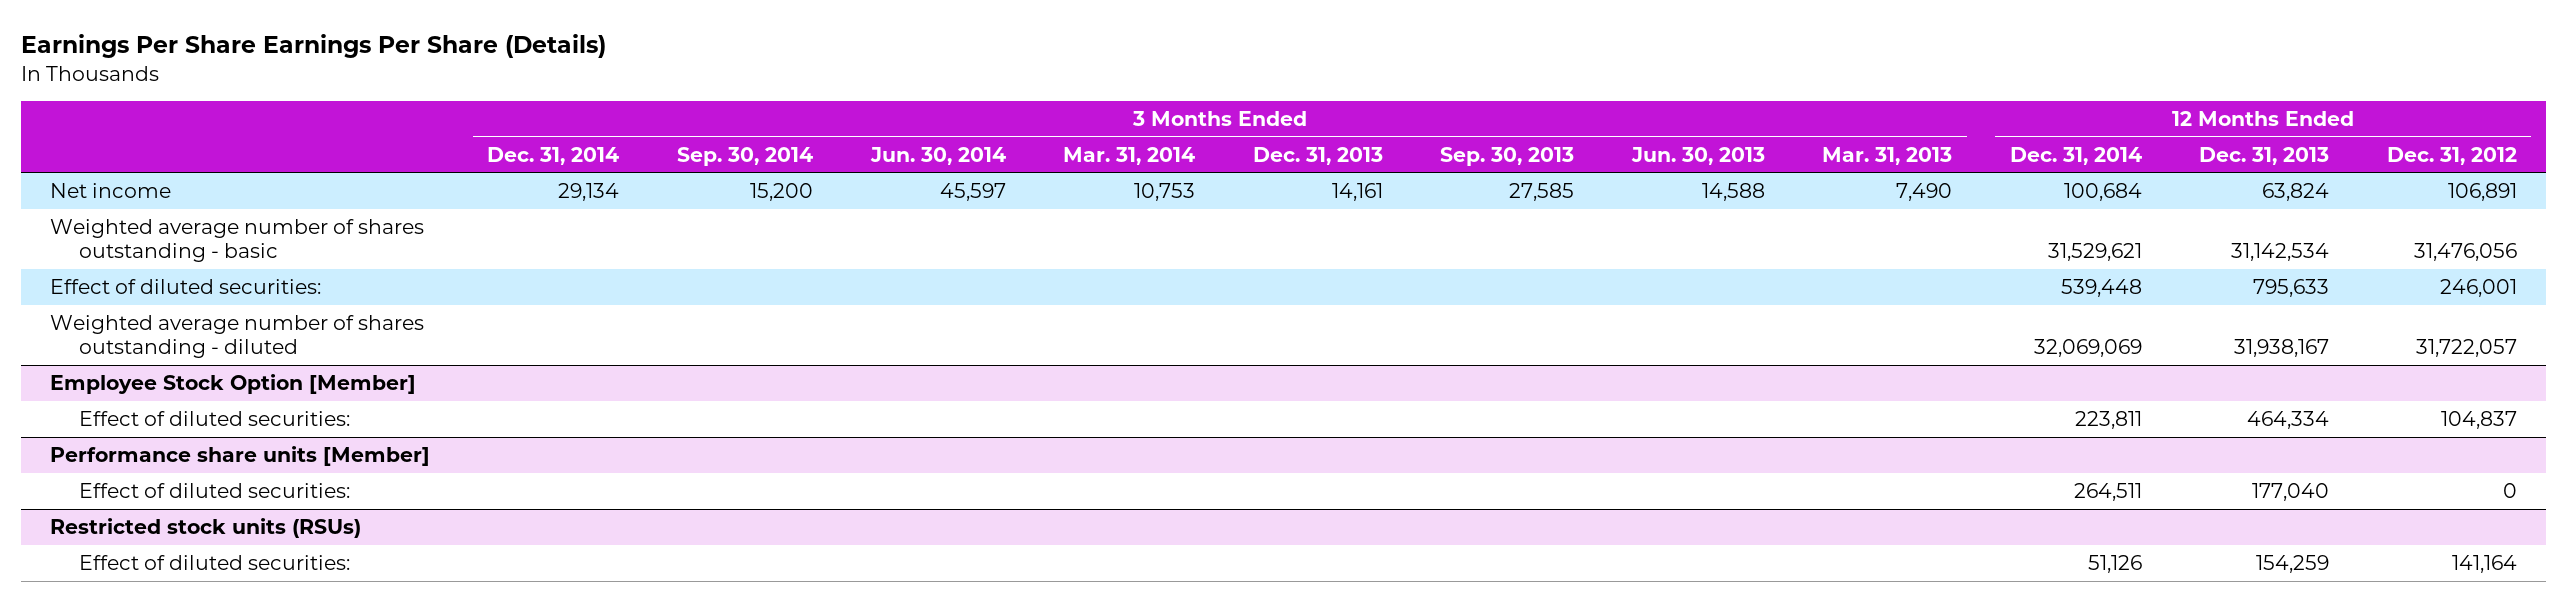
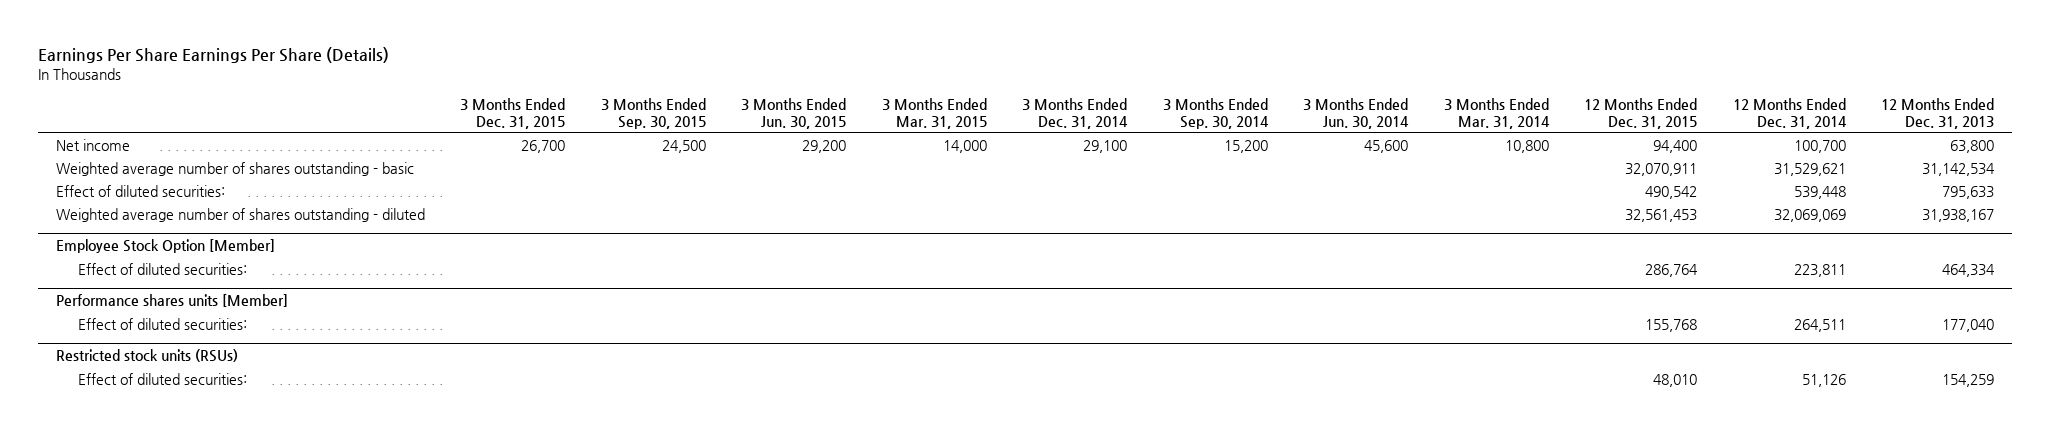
- | 3 Months Ended Dec. 31, 2014 | 3 Months Ended Sep. 30, 2014 | 3 Months Ended Jun. 30, 2014 | 3 Months Ended Mar. 31, 2014 | 3 Months Ended Dec. 31, 2013 | 3 Months Ended Sep. 30, 2013 | 3 Months Ended Jun. 30, 2013 | 3 Months Ended Mar. 31, 2013 | 12 Months Ended Dec. 31, 2014 | 12 Months Ended Dec. 31, 2013 | 12 Months Ended Dec. 31, 2012
+ | 3 Months Ended Dec. 31, 2015 | 3 Months Ended Sep. 30, 2015 | 3 Months Ended Jun. 30, 2015 | 3 Months Ended Mar. 31, 2015 | 3 Months Ended Dec. 31, 2014 | 3 Months Ended Sep. 30, 2014 | 3 Months Ended Jun. 30, 2014 | 3 Months Ended Mar. 31, 2014 | 12 Months Ended Dec. 31, 2015 | 12 Months Ended Dec. 31, 2014 | 12 Months Ended Dec. 31, 2013
- Net income | 29,134 | 15,200 | 45,597 | 10,753 | 14,161 | 27,585 | 14,588 | 7,490 | 100,684 | 63,824 | 106,891
+ Net income | 26,700 | 24,500 | 29,200 | 14,000 | 29,100 | 15,200 | 45,600 | 10,800 | 94,400 | 100,700 | 63,800
- Performance share units [Member]
+ Performance shares units [Member]

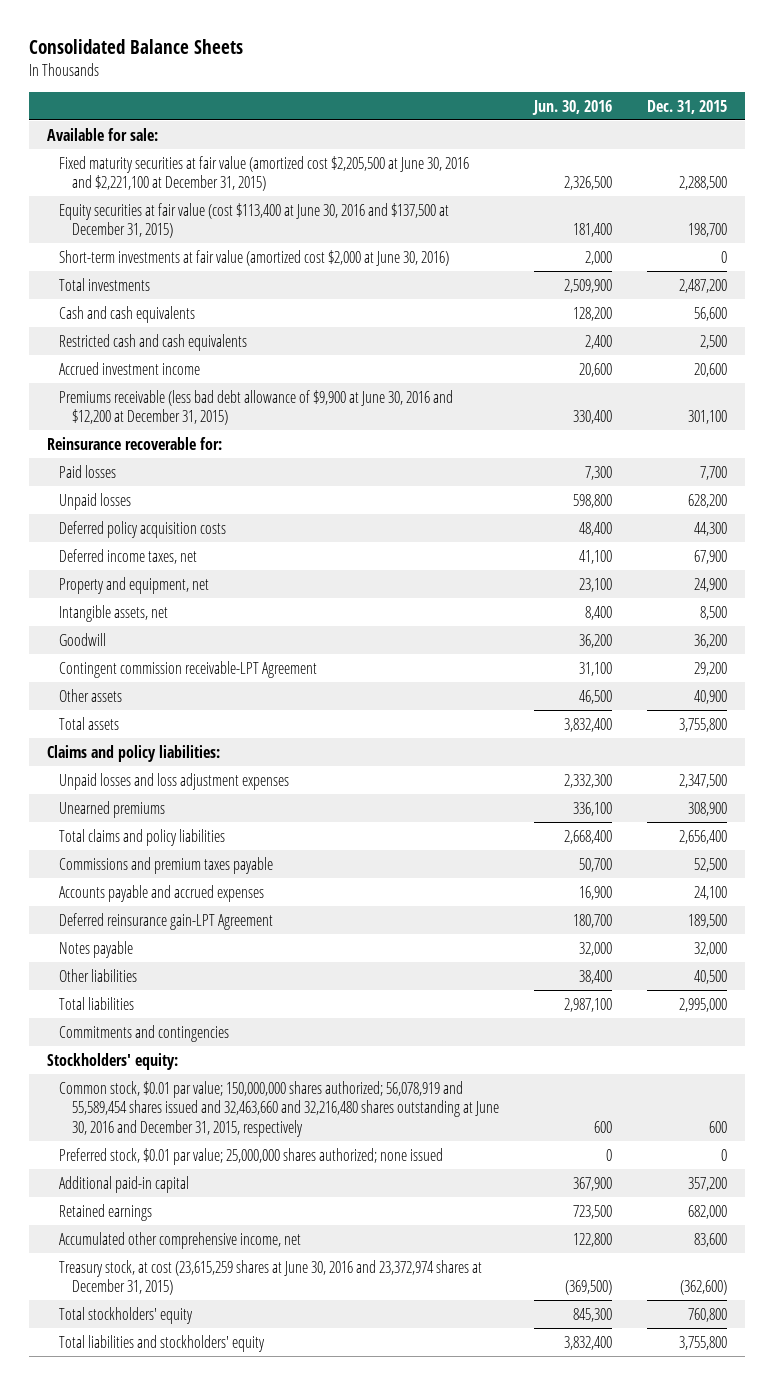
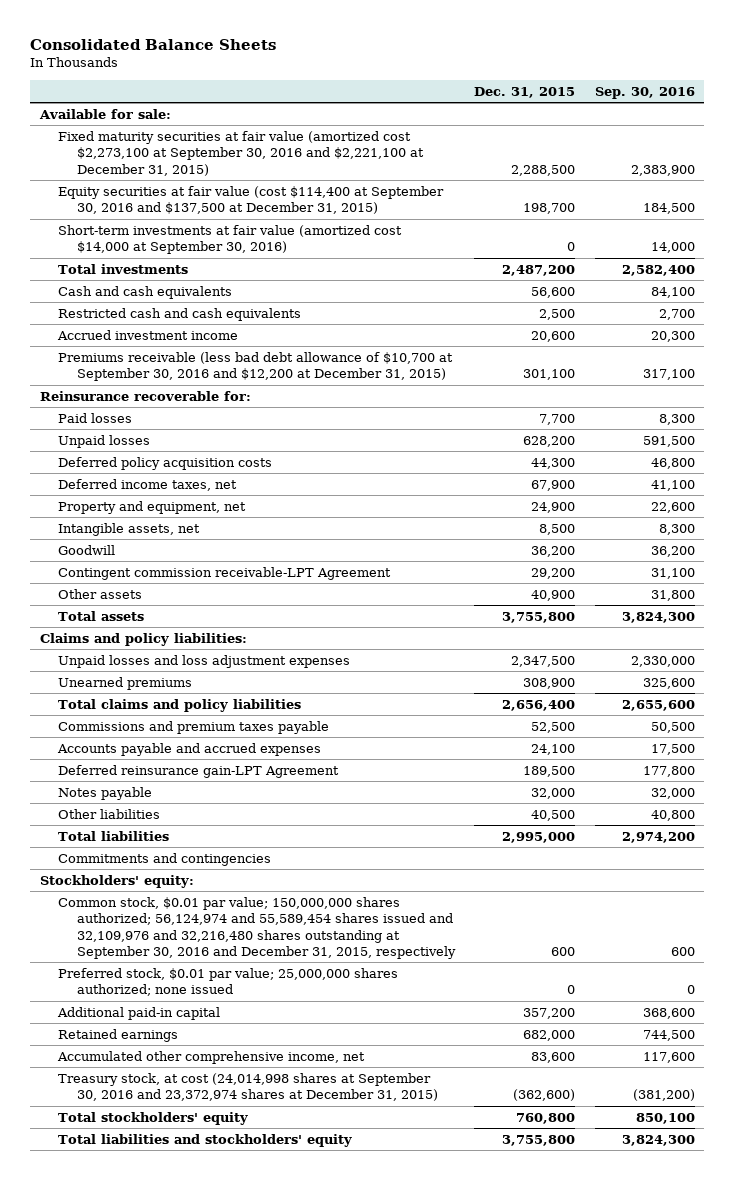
- | Jun. 30, 2016 | Dec. 31, 2015
+ | Dec. 31, 2015 | Sep. 30, 2016
- Fixed maturity securities at fair value (amortized cost $2,205,500 at June 30, 2016 and $2,221,100 at December 31, 2015) | 2,326,500 | 2,288,500
- Equity securities at fair value (cost $113,400 at June 30, 2016 and $137,500 at December 31, 2015) | 181,400 | 198,700
- Short-term investments at fair value (amortized cost $2,000 at June 30, 2016) | 2,000 | 0
+ Fixed maturity securities at fair value (amortized cost $2,273,100 at September 30, 2016 and $2,221,100 at December 31, 2015) | 2,288,500 | 2,383,900
+ Equity securities at fair value (cost $114,400 at September 30, 2016 and $137,500 at December 31, 2015) | 198,700 | 184,500
+ Short-term investments at fair value (amortized cost $14,000 at September 30, 2016) | 0 | 14,000
- Premiums receivable (less bad debt allowance of $9,900 at June 30, 2016 and $12,200 at December 31, 2015) | 330,400 | 301,100
+ Premiums receivable (less bad debt allowance of $10,700 at September 30, 2016 and $12,200 at December 31, 2015) | 301,100 | 317,100
- Common stock, $0.01 par value; 150,000,000 shares authorized; 56,078,919 and 55,589,454 shares issued and 32,463,660 and 32,216,480 shares outstanding at June 30, 2016 and December 31, 2015, respectively | 600 | 600
+ Common stock, $0.01 par value; 150,000,000 shares authorized; 56,124,974 and 55,589,454 shares issued and 32,109,976 and 32,216,480 shares outstanding at September 30, 2016 and December 31, 2015, respectively | 600 | 600
- Treasury stock, at cost (23,615,259 shares at June 30, 2016 and 23,372,974 shares at December 31, 2015) | (369,500) | (362,600)
+ Treasury stock, at cost (24,014,998 shares at September 30, 2016 and 23,372,974 shares at December 31, 2015) | (362,600) | (381,200)

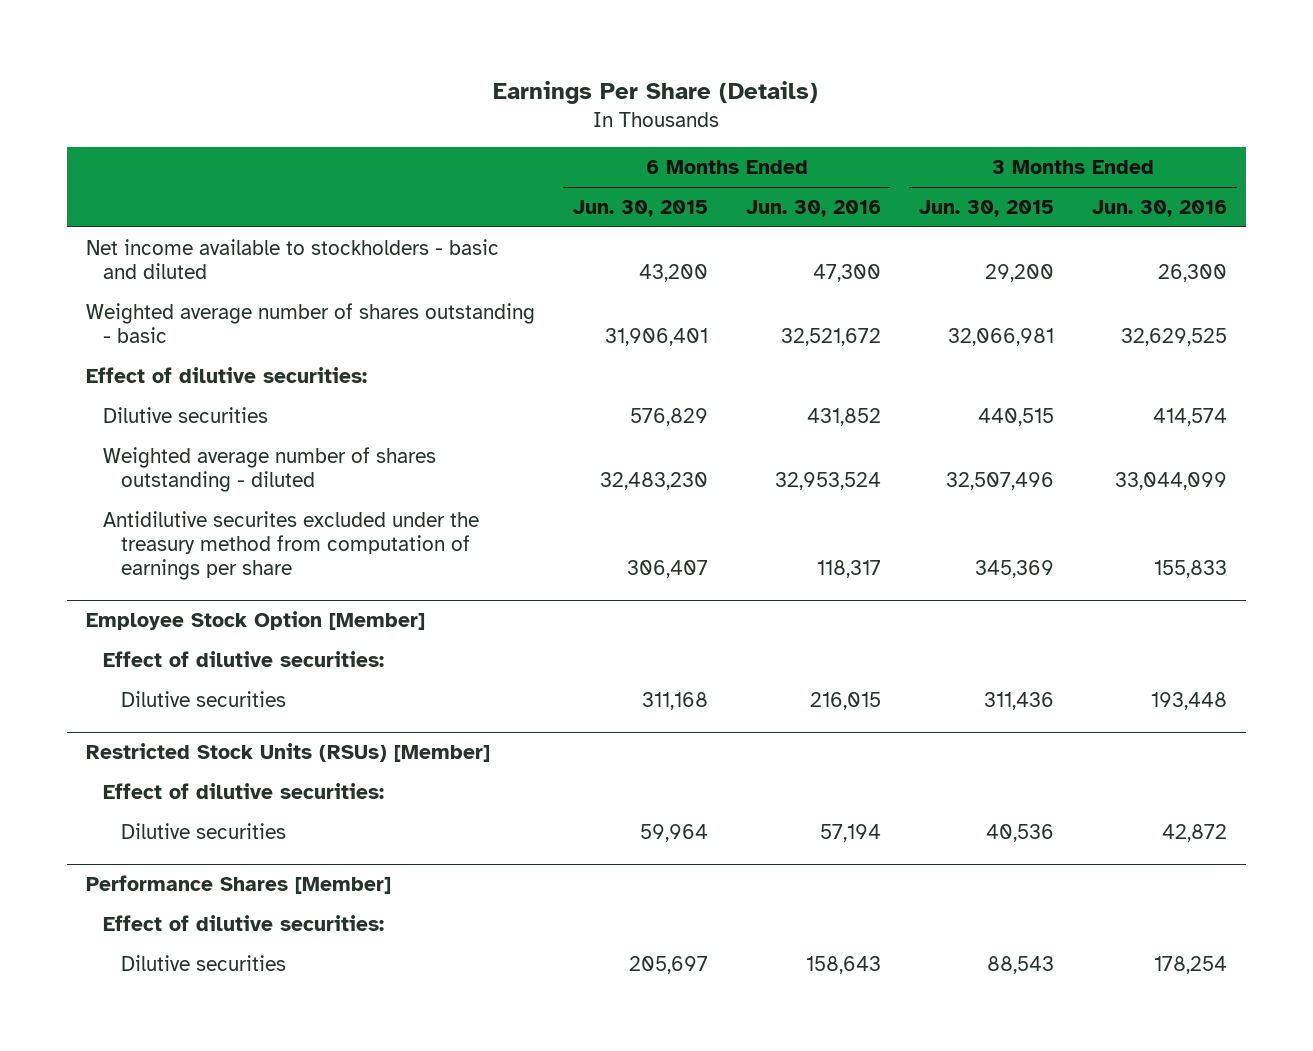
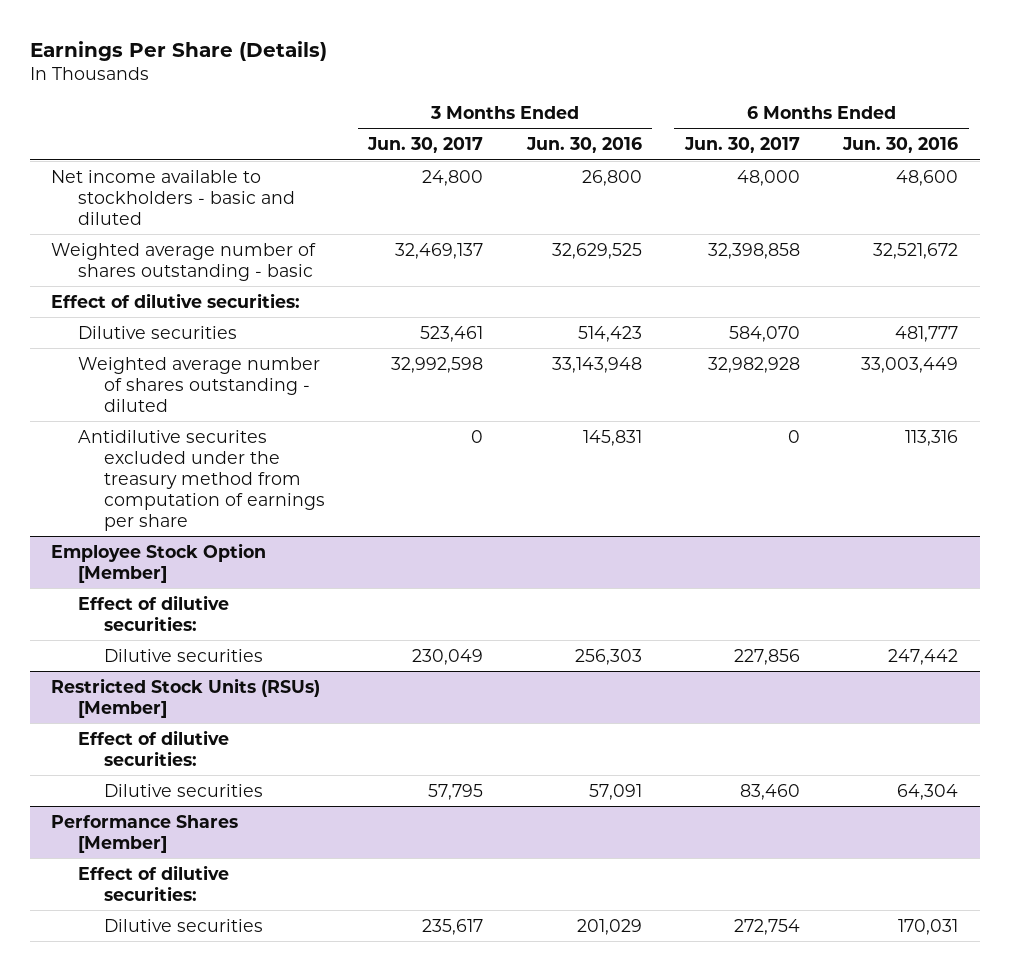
- | 6 Months Ended Jun. 30, 2015 | 6 Months Ended Jun. 30, 2016 | 3 Months Ended Jun. 30, 2015 | 3 Months Ended Jun. 30, 2016
+ | 3 Months Ended Jun. 30, 2017 | 3 Months Ended Jun. 30, 2016 | 6 Months Ended Jun. 30, 2017 | 6 Months Ended Jun. 30, 2016
- Net income available to stockholders - basic and diluted | 43,200 | 47,300 | 29,200 | 26,300
+ Net income available to stockholders - basic and diluted | 24,800 | 26,800 | 48,000 | 48,600
- Dilutive securities | 576,829 | 431,852 | 440,515 | 414,574
- Weighted average number of shares outstanding - diluted | 32,483,230 | 32,953,524 | 32,507,496 | 33,044,099
- Antidilutive securites excluded under the treasury method from computation of earnings per share | 306,407 | 118,317 | 345,369 | 155,833
+ Dilutive securities | 523,461 | 514,423 | 584,070 | 481,777
+ Weighted average number of shares outstanding - diluted | 32,992,598 | 33,143,948 | 32,982,928 | 33,003,449
+ Antidilutive securites excluded under the treasury method from computation of earnings per share | 0 | 145,831 | 0 | 113,316
@ Employee Stock Option [Member]
- Dilutive securities | 311,168 | 216,015 | 311,436 | 193,448
+ Dilutive securities | 230,049 | 256,303 | 227,856 | 247,442
@ Restricted Stock Units (RSUs) [Member]
- Dilutive securities | 59,964 | 57,194 | 40,536 | 42,872
+ Dilutive securities | 57,795 | 57,091 | 83,460 | 64,304
@ Performance Shares [Member]
- Dilutive securities | 205,697 | 158,643 | 88,543 | 178,254
+ Dilutive securities | 235,617 | 201,029 | 272,754 | 170,031

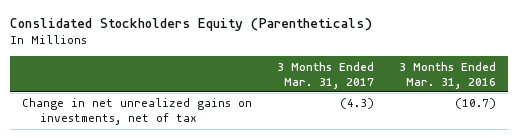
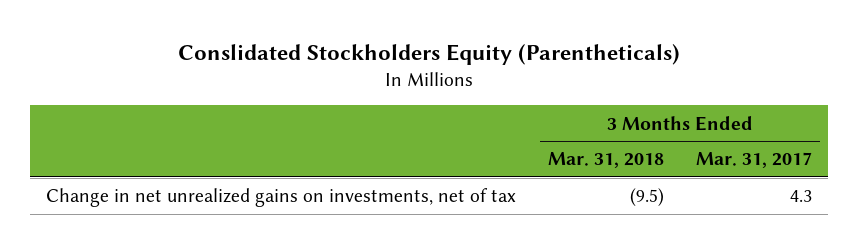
- | 3 Months Ended Mar. 31, 2017 | 3 Months Ended Mar. 31, 2016
+ | 3 Months Ended Mar. 31, 2018 | 3 Months Ended Mar. 31, 2017
- Change in net unrealized gains on investments, net of tax | (4.3) | (10.7)
+ Change in net unrealized gains on investments, net of tax | (9.5) | 4.3

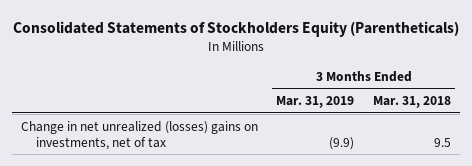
- Conslidated Stockholders Equity (Parentheticals)
+ Consolidated Statements of Stockholders Equity (Parentheticals)
- | 3 Months Ended Mar. 31, 2018 | 3 Months Ended Mar. 31, 2017
+ | 3 Months Ended Mar. 31, 2019 | 3 Months Ended Mar. 31, 2018
- Change in net unrealized gains on investments, net of tax | (9.5) | 4.3
+ Change in net unrealized (losses) gains on investments, net of tax | (9.9) | 9.5

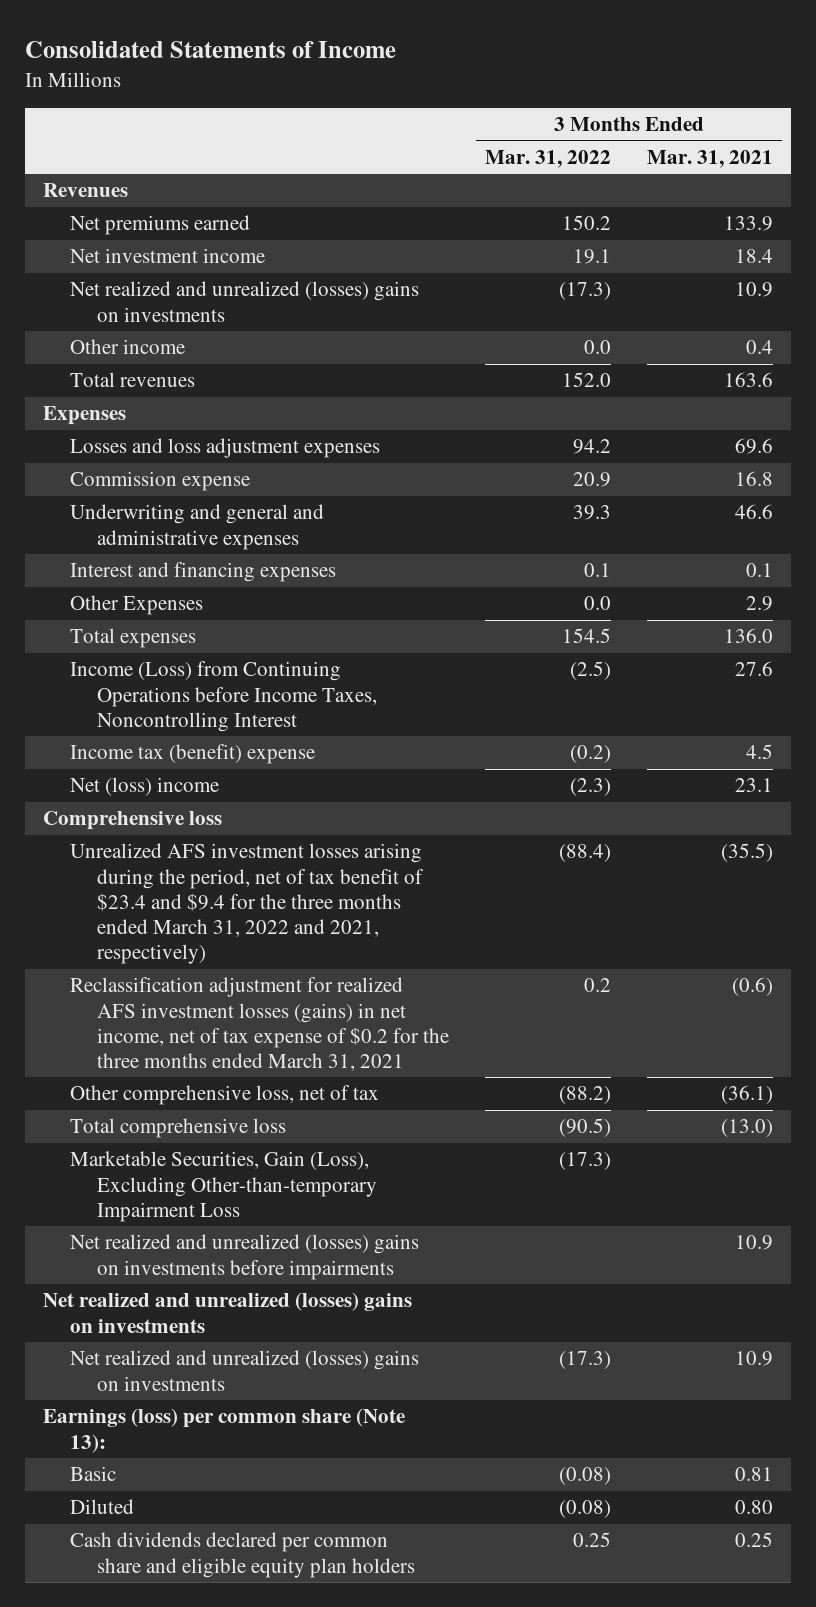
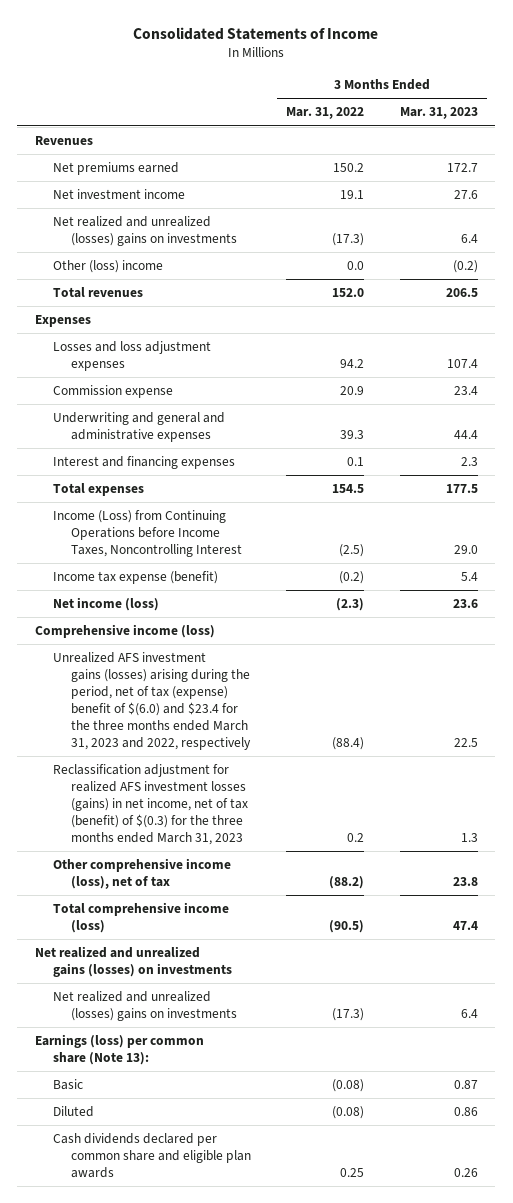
- | 3 Months Ended Mar. 31, 2022 | 3 Months Ended Mar. 31, 2021
+ | 3 Months Ended Mar. 31, 2022 | 3 Months Ended Mar. 31, 2023
- Other income | 0.0 | 0.4
+ Other (loss) income | 0.0 | (0.2)
- Other Expenses | 0.0 | 2.9
- Income tax (benefit) expense | (0.2) | 4.5
- Net (loss) income | (2.3) | 23.1
- Comprehensive loss
- Unrealized AFS investment losses arising during the period, net of tax benefit of $23.4 and $9.4 for the three months ended March 31, 2022 and 2021, respectively) | (88.4) | (35.5)
- Reclassification adjustment for realized AFS investment losses (gains) in net income, net of tax expense of $0.2 for the three months ended March 31, 2021 | 0.2 | (0.6)
- Other comprehensive loss, net of tax | (88.2) | (36.1)
- Total comprehensive loss | (90.5) | (13.0)
- Marketable Securities, Gain (Loss), Excluding Other-than-temporary Impairment Loss | (17.3) |
- Net realized and unrealized (losses) gains on investments before impairments | | 10.9
- Net realized and unrealized (losses) gains on investments
+ Income tax expense (benefit) | (0.2) | 5.4
+ Net income (loss) | (2.3) | 23.6
+ Comprehensive income (loss)
+ Unrealized AFS investment gains (losses) arising during the period, net of tax (expense) benefit of $(6.0) and $23.4 for the three months ended March 31, 2023 and 2022, respectively | (88.4) | 22.5
+ Reclassification adjustment for realized AFS investment losses (gains) in net income, net of tax (benefit) of $(0.3) for the three months ended March 31, 2023 | 0.2 | 1.3
+ Other comprehensive income (loss), net of tax | (88.2) | 23.8
+ Total comprehensive income (loss) | (90.5) | 47.4
+ Net realized and unrealized gains (losses) on investments
- Cash dividends declared per common share and eligible equity plan holders | 0.25 | 0.25
+ Cash dividends declared per common share and eligible plan awards | 0.25 | 0.26

